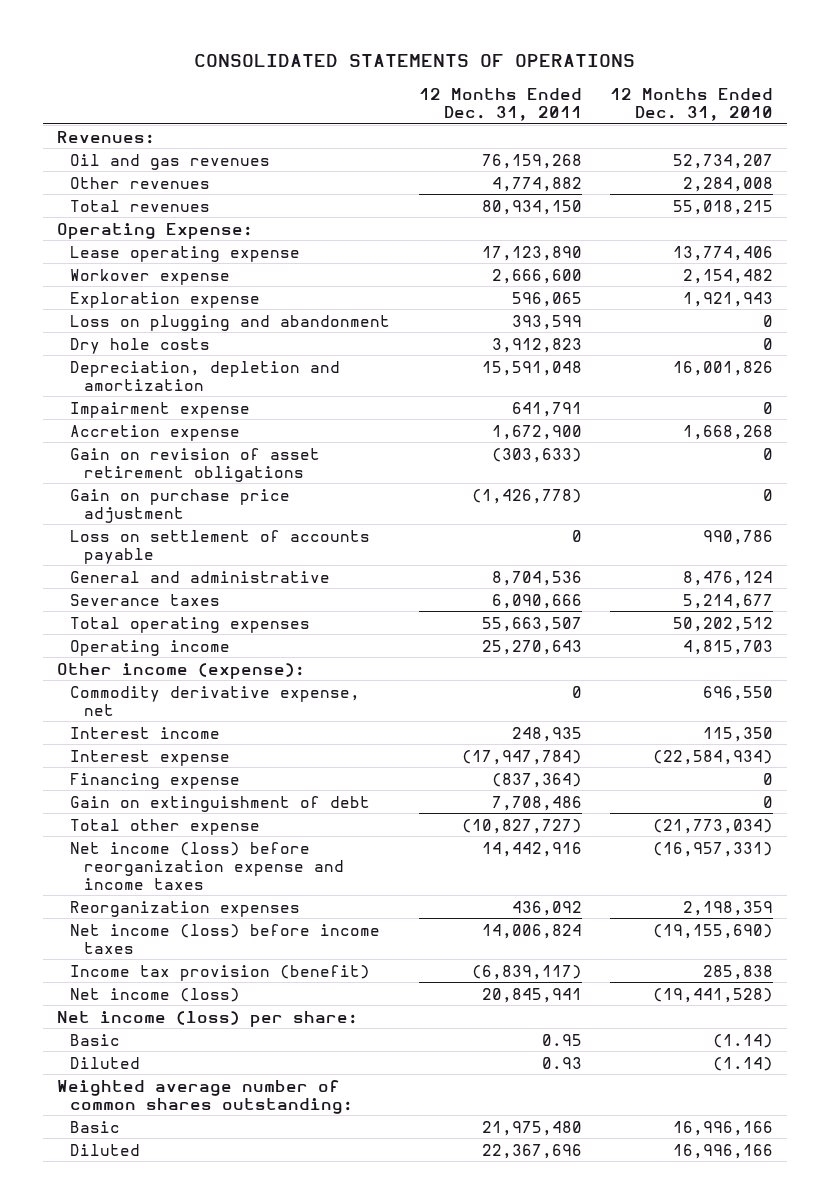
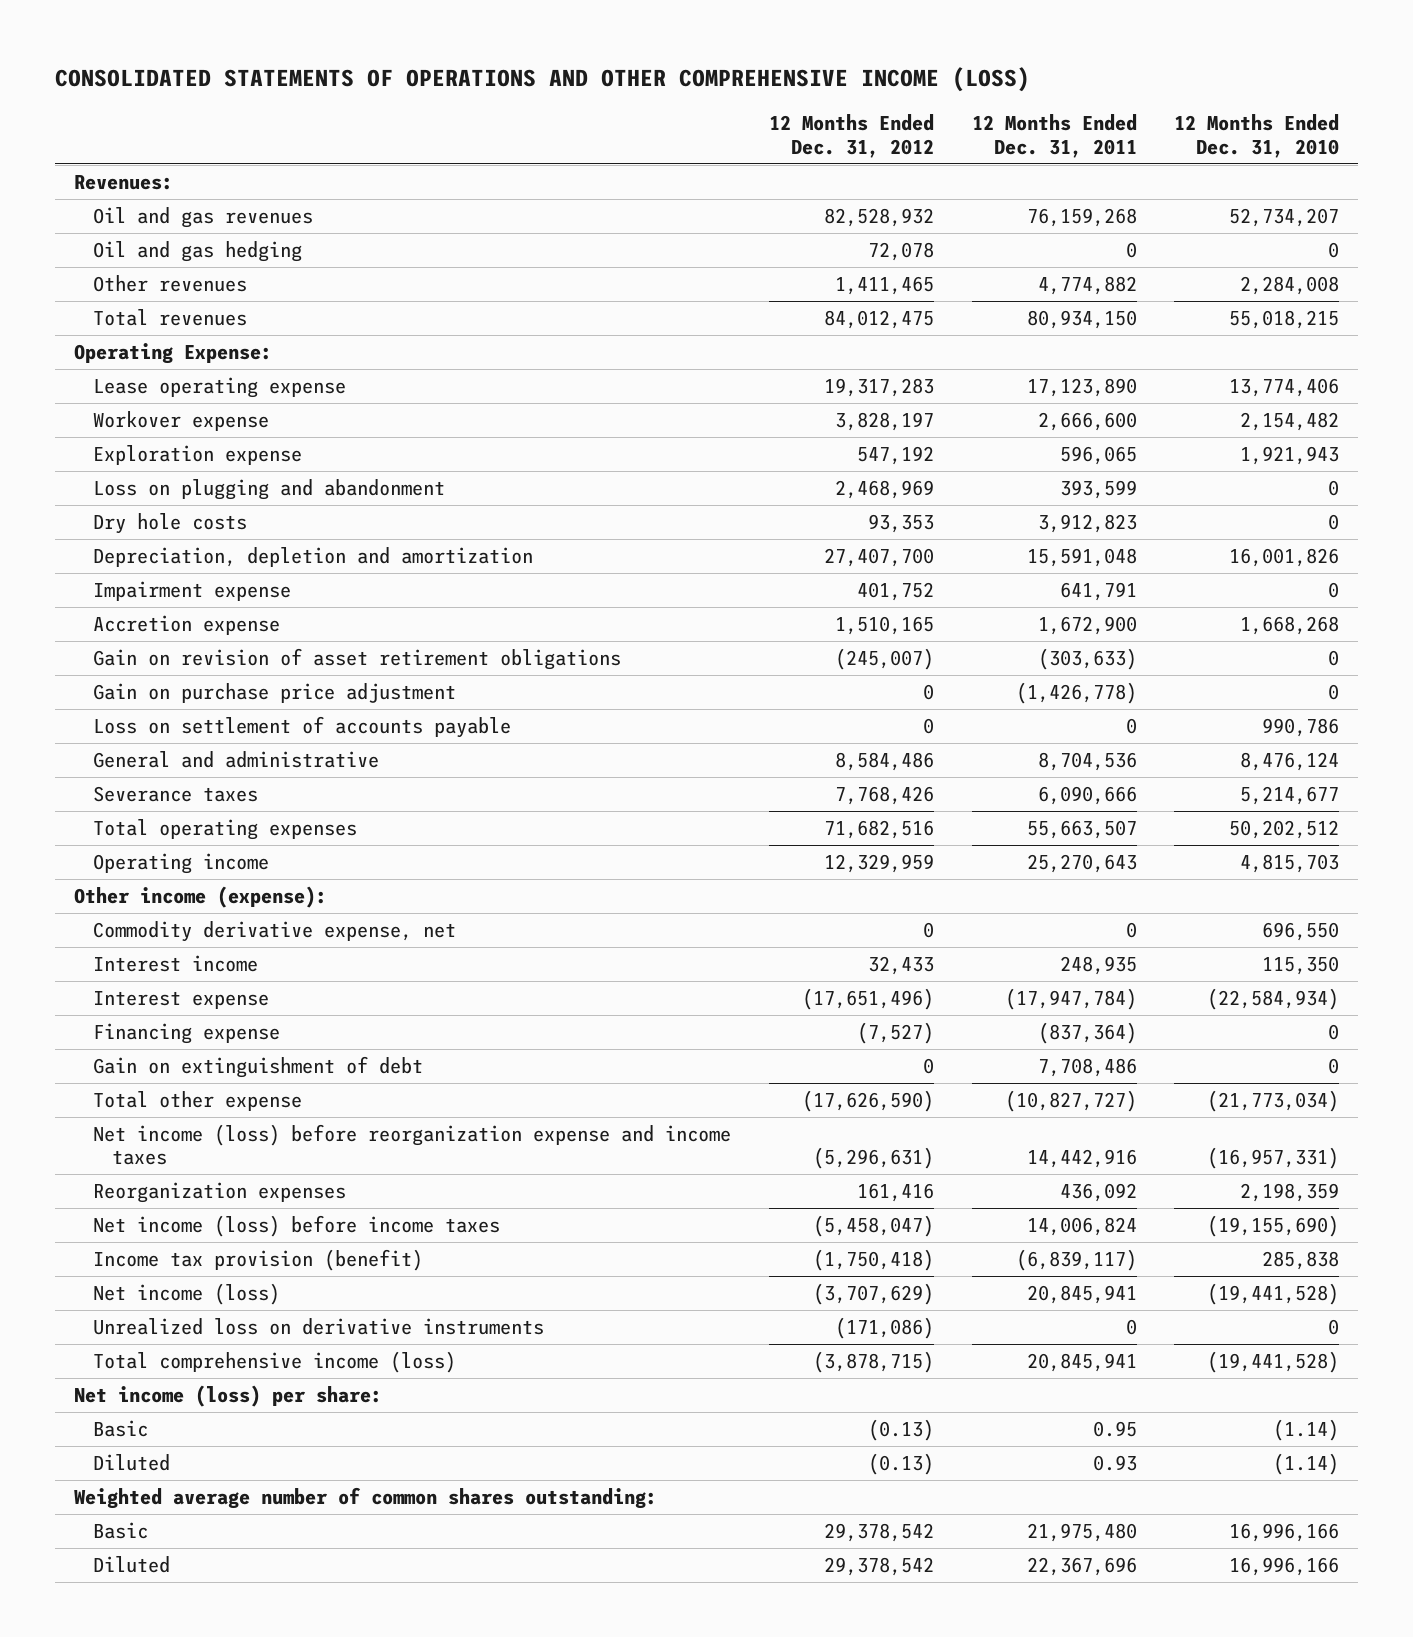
- CONSOLIDATED STATEMENTS OF OPERATIONS
+ CONSOLIDATED STATEMENTS OF OPERATIONS AND OTHER COMPREHENSIVE INCOME (LOSS)
- | 12 Months Ended Dec. 31, 2011 | 12 Months Ended Dec. 31, 2010
+ | 12 Months Ended Dec. 31, 2012 | 12 Months Ended Dec. 31, 2011 | 12 Months Ended Dec. 31, 2010
+ Oil and gas hedging | 72,078 | 0 | 0
+ Unrealized loss on derivative instruments | (171,086) | 0 | 0
+ Total comprehensive income (loss) | (3,878,715) | 20,845,941 | (19,441,528)

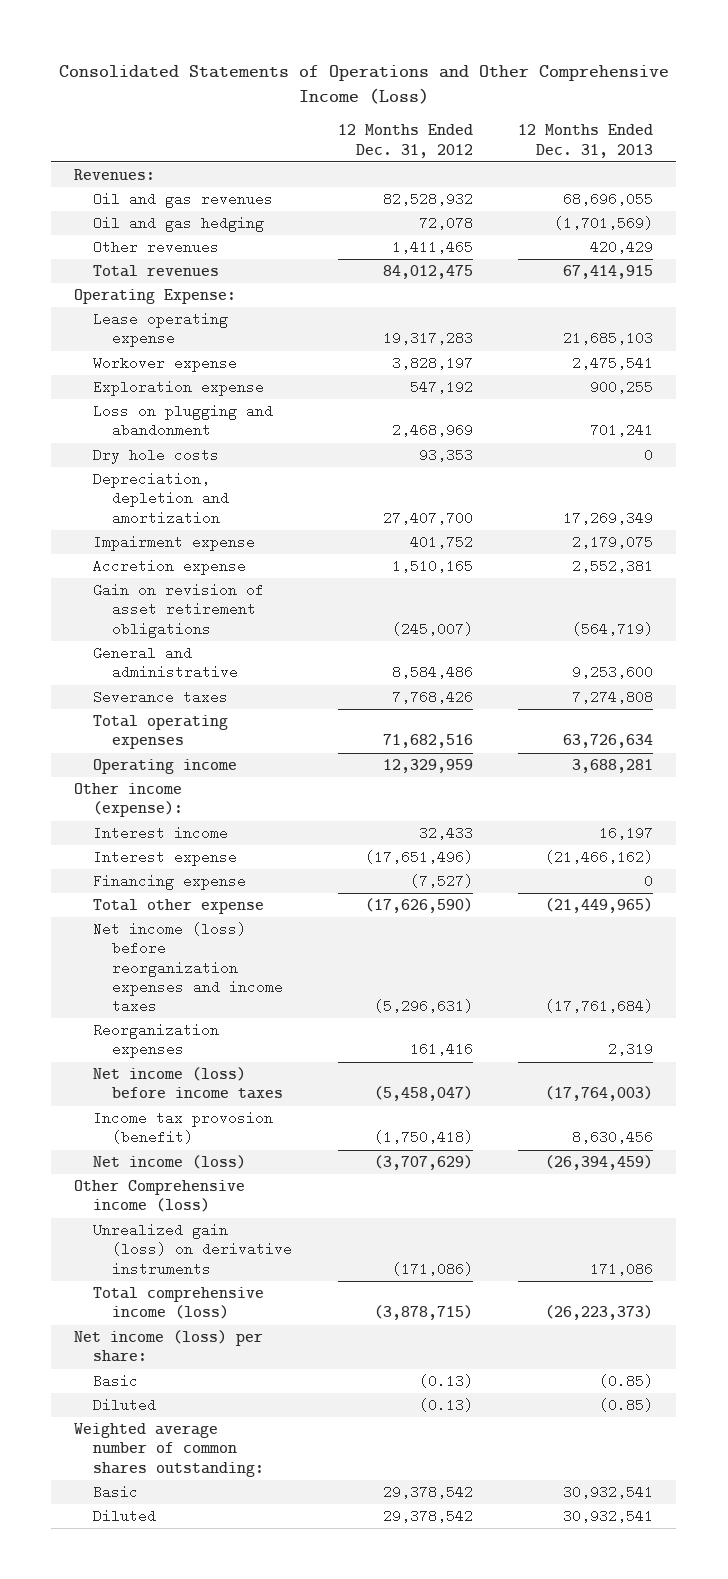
- CONSOLIDATED STATEMENTS OF OPERATIONS AND OTHER COMPREHENSIVE INCOME (LOSS)
+ Consolidated Statements of Operations and Other Comprehensive Income (Loss)
- | 12 Months Ended Dec. 31, 2012 | 12 Months Ended Dec. 31, 2011 | 12 Months Ended Dec. 31, 2010
+ | 12 Months Ended Dec. 31, 2012 | 12 Months Ended Dec. 31, 2013
- Gain on purchase price adjustment | 0 | (1,426,778) | 0
- Loss on settlement of accounts payable | 0 | 0 | 990,786
- Commodity derivative expense, net | 0 | 0 | 696,550
- Gain on extinguishment of debt | 0 | 7,708,486 | 0
- Net income (loss) before reorganization expense and income taxes | (5,296,631) | 14,442,916 | (16,957,331)
+ Net income (loss) before reorganization expenses and income taxes | (5,296,631) | (17,761,684)
- Income tax provision (benefit) | (1,750,418) | (6,839,117) | 285,838
+ Income tax provosion (benefit) | (1,750,418) | 8,630,456
- Unrealized loss on derivative instruments | (171,086) | 0 | 0
+ Other Comprehensive income (loss)
+ Unrealized gain (loss) on derivative instruments | (171,086) | 171,086

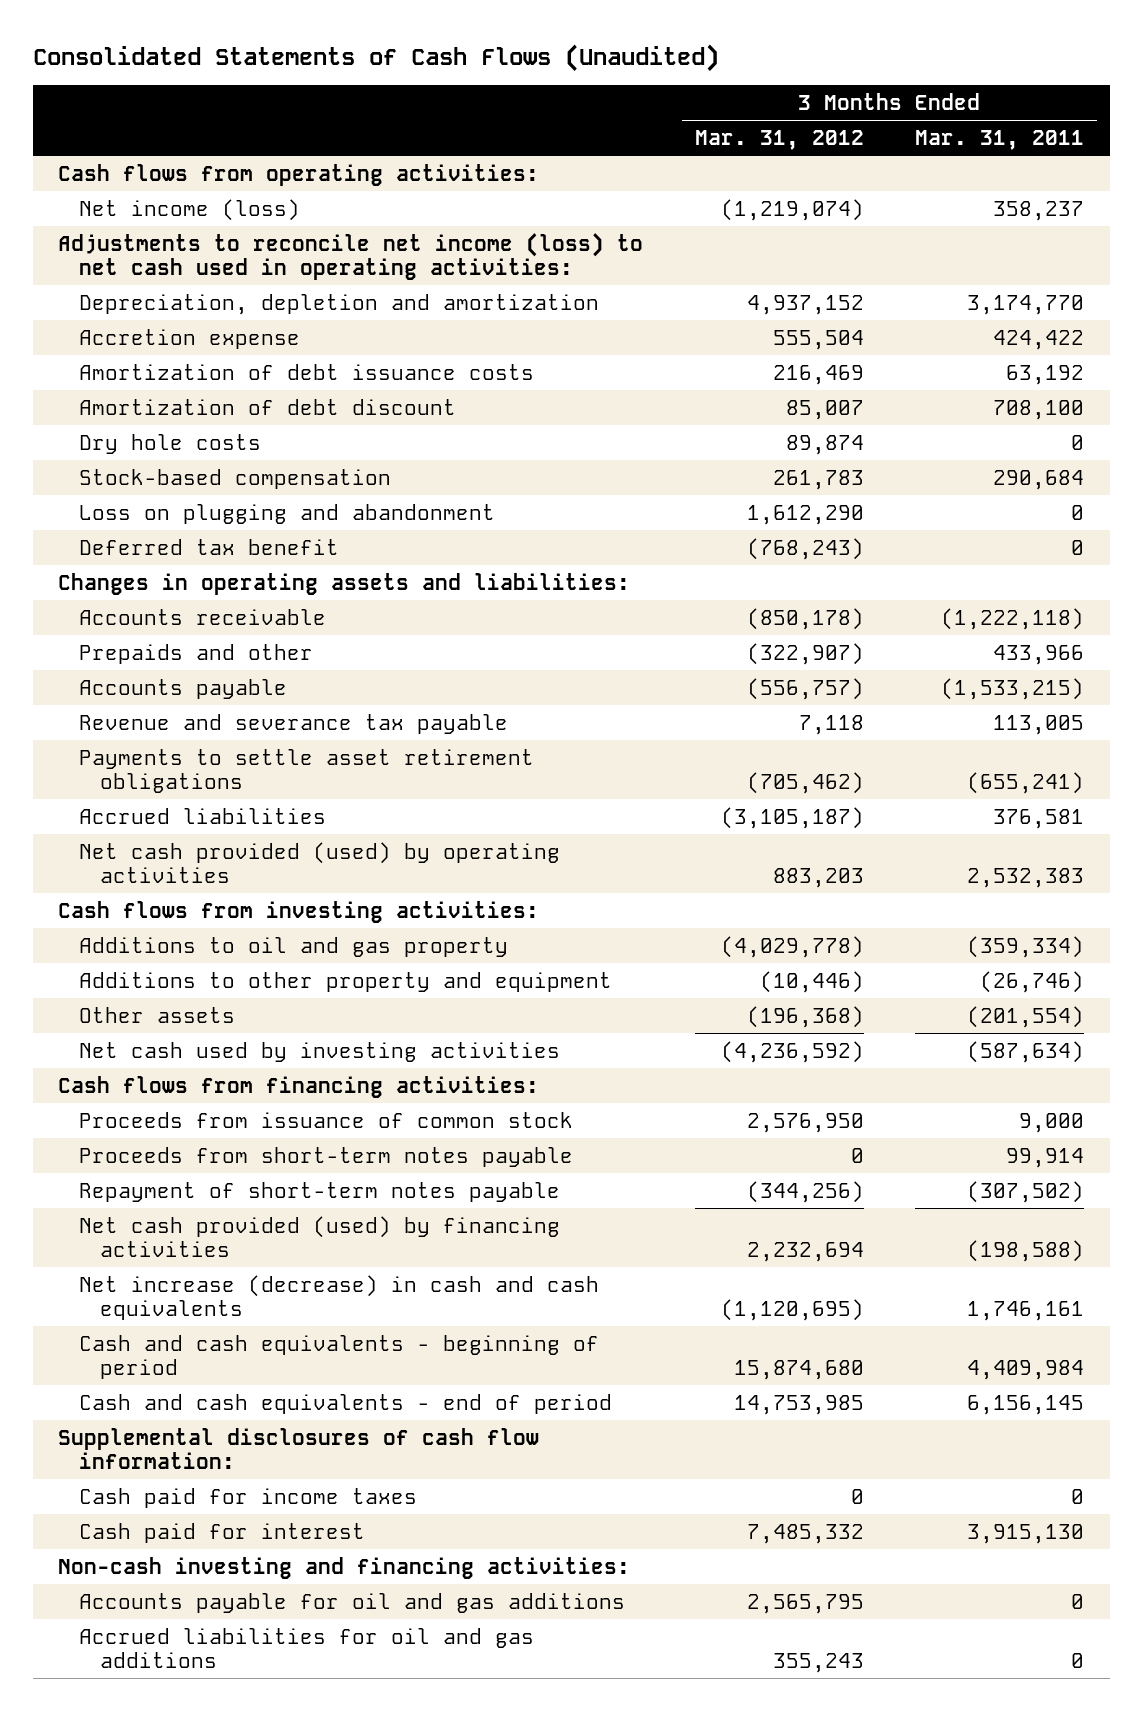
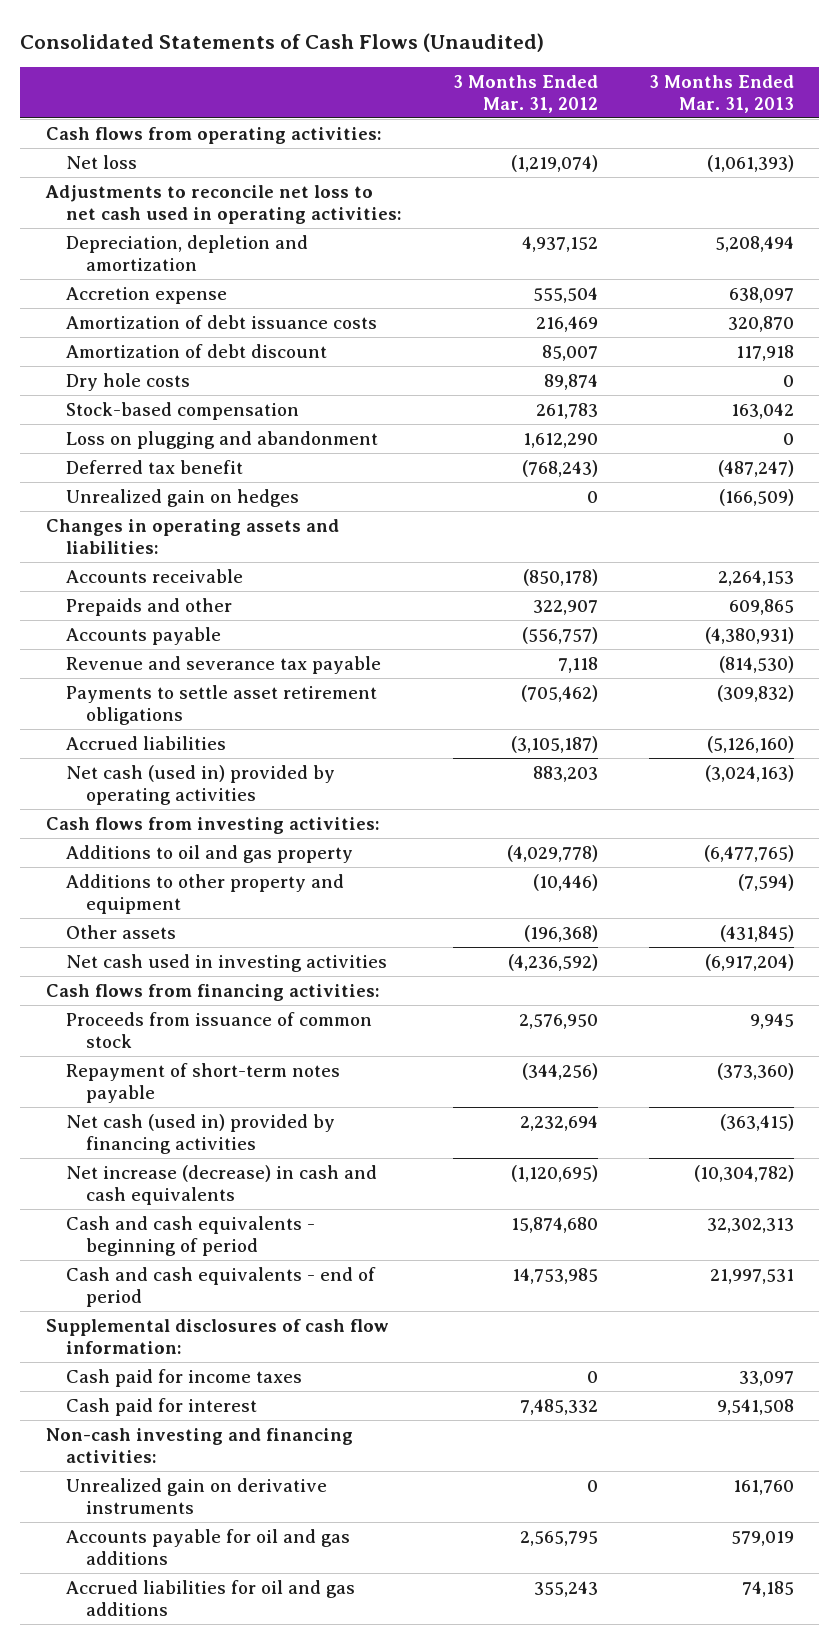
- | 3 Months Ended Mar. 31, 2012 | 3 Months Ended Mar. 31, 2011
+ | 3 Months Ended Mar. 31, 2012 | 3 Months Ended Mar. 31, 2013
- Net income (loss) | (1,219,074) | 358,237
- Adjustments to reconcile net income (loss) to net cash used in operating activities:
+ Net loss | (1,219,074) | (1,061,393)
+ Adjustments to reconcile net loss to net cash used in operating activities:
+ Unrealized gain on hedges | 0 | (166,509)
- Prepaids and other | (322,907) | 433,966
+ Prepaids and other | 322,907 | 609,865
- Net cash provided (used) by operating activities | 883,203 | 2,532,383
+ Net cash (used in) provided by operating activities | 883,203 | (3,024,163)
- Net cash used by investing activities | (4,236,592) | (587,634)
+ Net cash used in investing activities | (4,236,592) | (6,917,204)
- Proceeds from short-term notes payable | 0 | 99,914
- Net cash provided (used) by financing activities | 2,232,694 | (198,588)
+ Net cash (used in) provided by financing activities | 2,232,694 | (363,415)
+ Unrealized gain on derivative instruments | 0 | 161,760

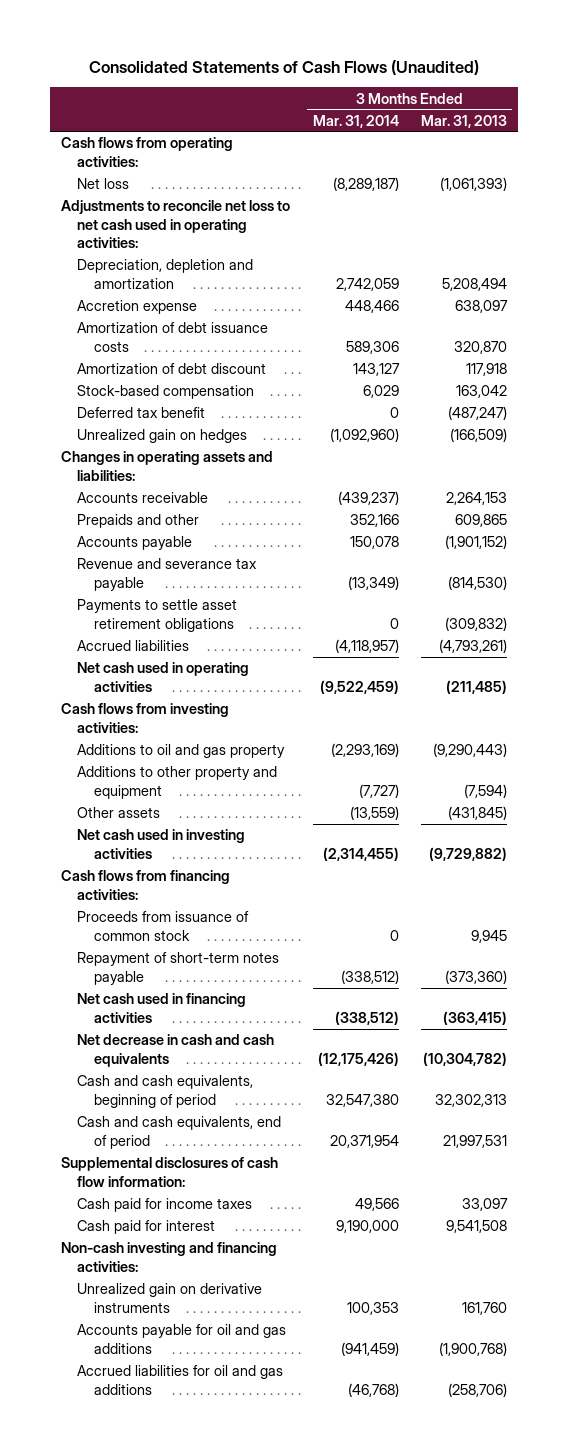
- | 3 Months Ended Mar. 31, 2012 | 3 Months Ended Mar. 31, 2013
+ | 3 Months Ended Mar. 31, 2014 | 3 Months Ended Mar. 31, 2013
- Dry hole costs | 89,874 | 0
- Loss on plugging and abandonment | 1,612,290 | 0
- Accounts payable | (556,757) | (4,380,931)
+ Accounts payable | 150,078 | (1,901,152)
- Accrued liabilities | (3,105,187) | (5,126,160)
- Net cash (used in) provided by operating activities | 883,203 | (3,024,163)
+ Accrued liabilities | (4,118,957) | (4,793,261)
+ Net cash used in operating activities | (9,522,459) | (211,485)
- Additions to oil and gas property | (4,029,778) | (6,477,765)
+ Additions to oil and gas property | (2,293,169) | (9,290,443)
- Net cash used in investing activities | (4,236,592) | (6,917,204)
+ Net cash used in investing activities | (2,314,455) | (9,729,882)
- Net cash (used in) provided by financing activities | 2,232,694 | (363,415)
- Net increase (decrease) in cash and cash equivalents | (1,120,695) | (10,304,782)
- Cash and cash equivalents - beginning of period | 15,874,680 | 32,302,313
- Cash and cash equivalents - end of period | 14,753,985 | 21,997,531
+ Net cash used in financing activities | (338,512) | (363,415)
+ Net decrease in cash and cash equivalents | (12,175,426) | (10,304,782)
+ Cash and cash equivalents, beginning of period | 32,547,380 | 32,302,313
+ Cash and cash equivalents, end of period | 20,371,954 | 21,997,531
- Accounts payable for oil and gas additions | 2,565,795 | 579,019
- Accrued liabilities for oil and gas additions | 355,243 | 74,185
+ Accounts payable for oil and gas additions | (941,459) | (1,900,768)
+ Accrued liabilities for oil and gas additions | (46,768) | (258,706)

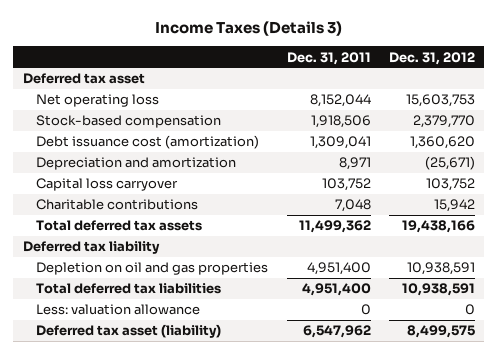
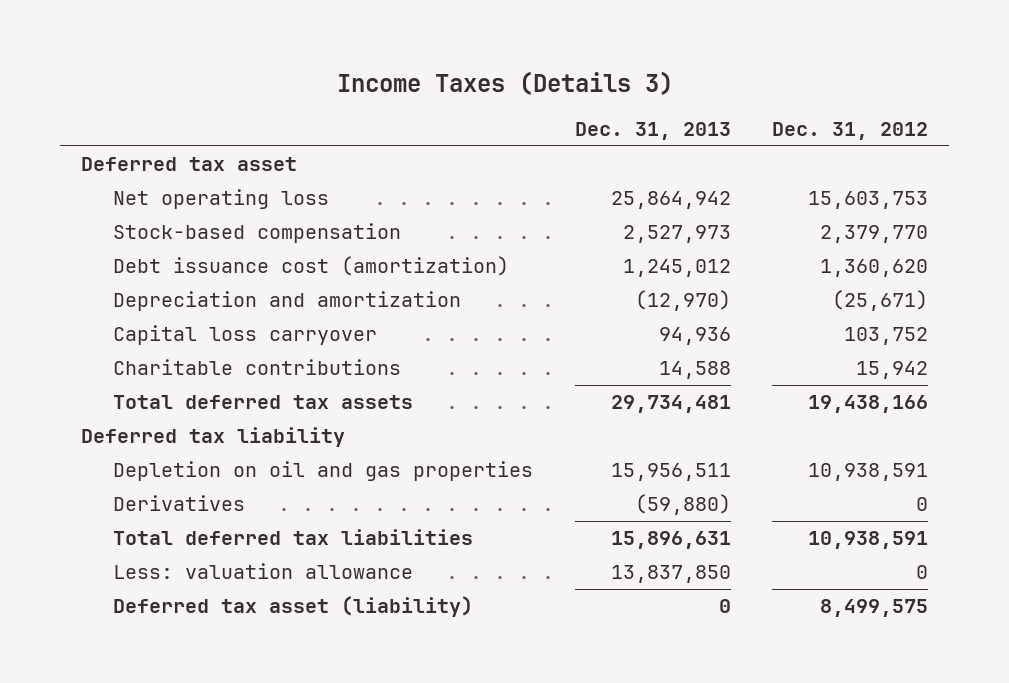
- | Dec. 31, 2011 | Dec. 31, 2012
+ | Dec. 31, 2013 | Dec. 31, 2012
+ Derivatives | (59,880) | 0

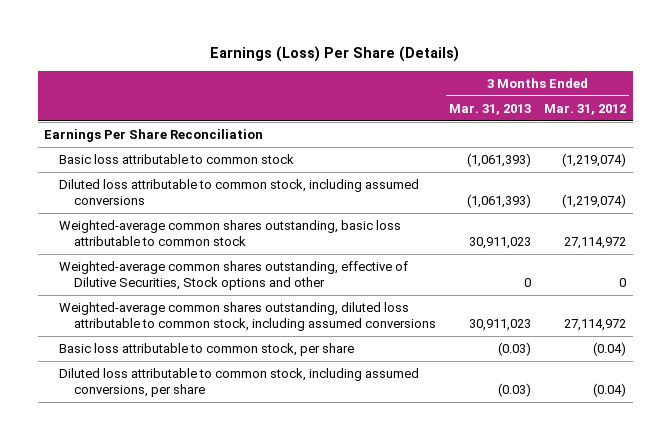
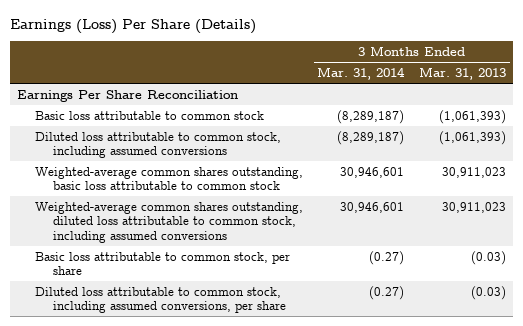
- | 3 Months Ended Mar. 31, 2013 | 3 Months Ended Mar. 31, 2012
+ | 3 Months Ended Mar. 31, 2014 | 3 Months Ended Mar. 31, 2013
- Weighted-average common shares outstanding, effective of Dilutive Securities, Stock options and other | 0 | 0

